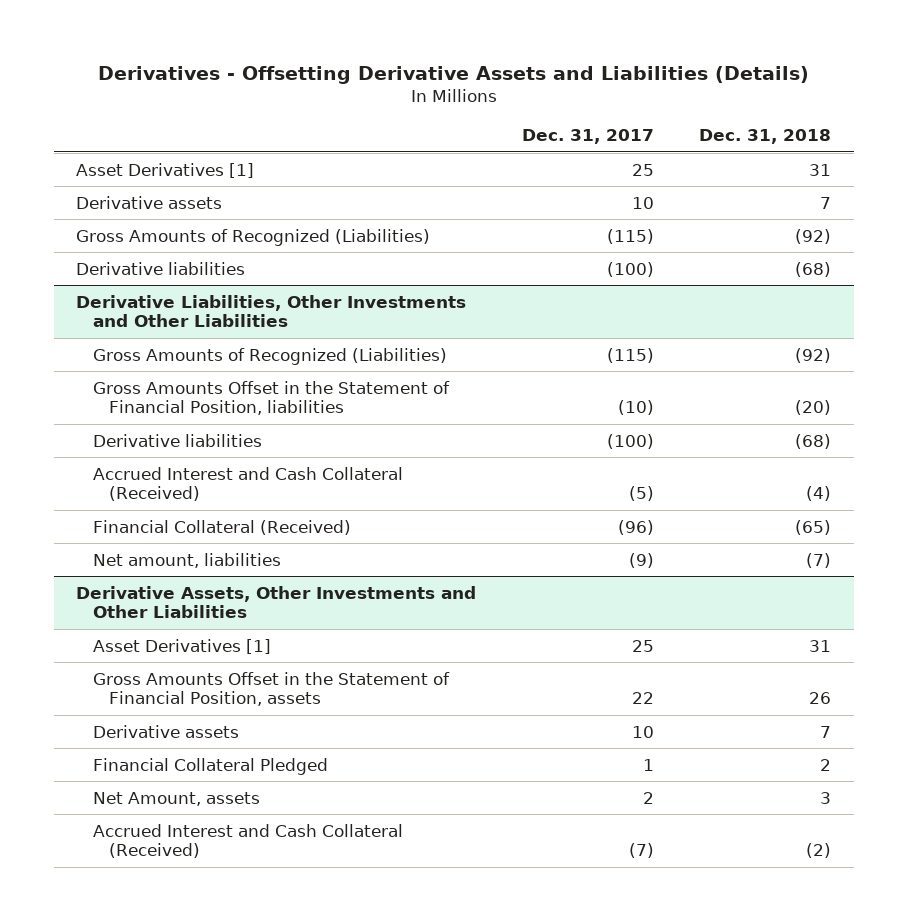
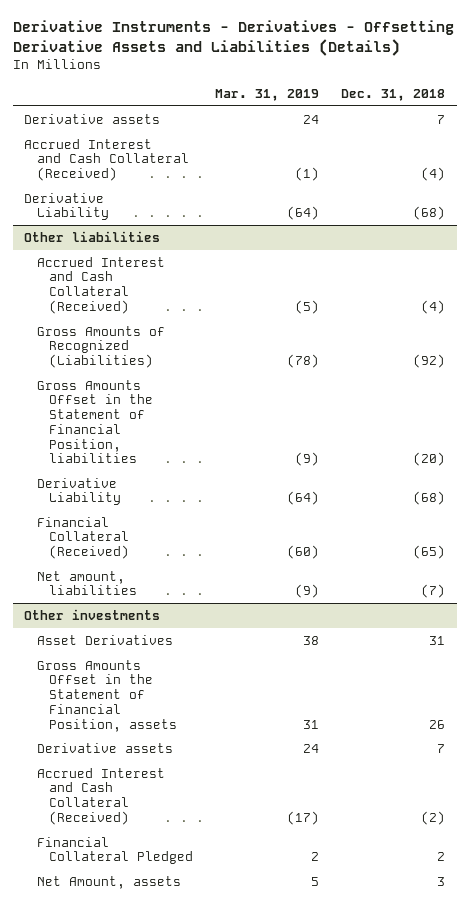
- Derivatives - Offsetting Derivative Assets and Liabilities (Details)
+ Derivative Instruments - Derivatives - Offsetting Derivative Assets and Liabilities (Details)
- | Dec. 31, 2017 | Dec. 31, 2018
+ | Mar. 31, 2019 | Dec. 31, 2018
- Asset Derivatives [1] | 25 | 31
- Gross Amounts of Recognized (Liabilities) | (115) | (92)
- Derivative liabilities | (100) | (68)
- Derivative Liabilities, Other Investments and Other Liabilities
+ Accrued Interest and Cash Collateral (Received) | (1) | (4)
+ Derivative Liability | (64) | (68)
+ Other liabilities
+ Accrued Interest and Cash Collateral (Received) | (5) | (4)
- Derivative liabilities | (100) | (68)
- Accrued Interest and Cash Collateral (Received) | (5) | (4)
+ Derivative Liability | (64) | (68)
- Derivative Assets, Other Investments and Other Liabilities
- Asset Derivatives [1] | 25 | 31
+ Other investments
+ Asset Derivatives | 38 | 31
+ Accrued Interest and Cash Collateral (Received) | (17) | (2)
- Accrued Interest and Cash Collateral (Received) | (7) | (2)

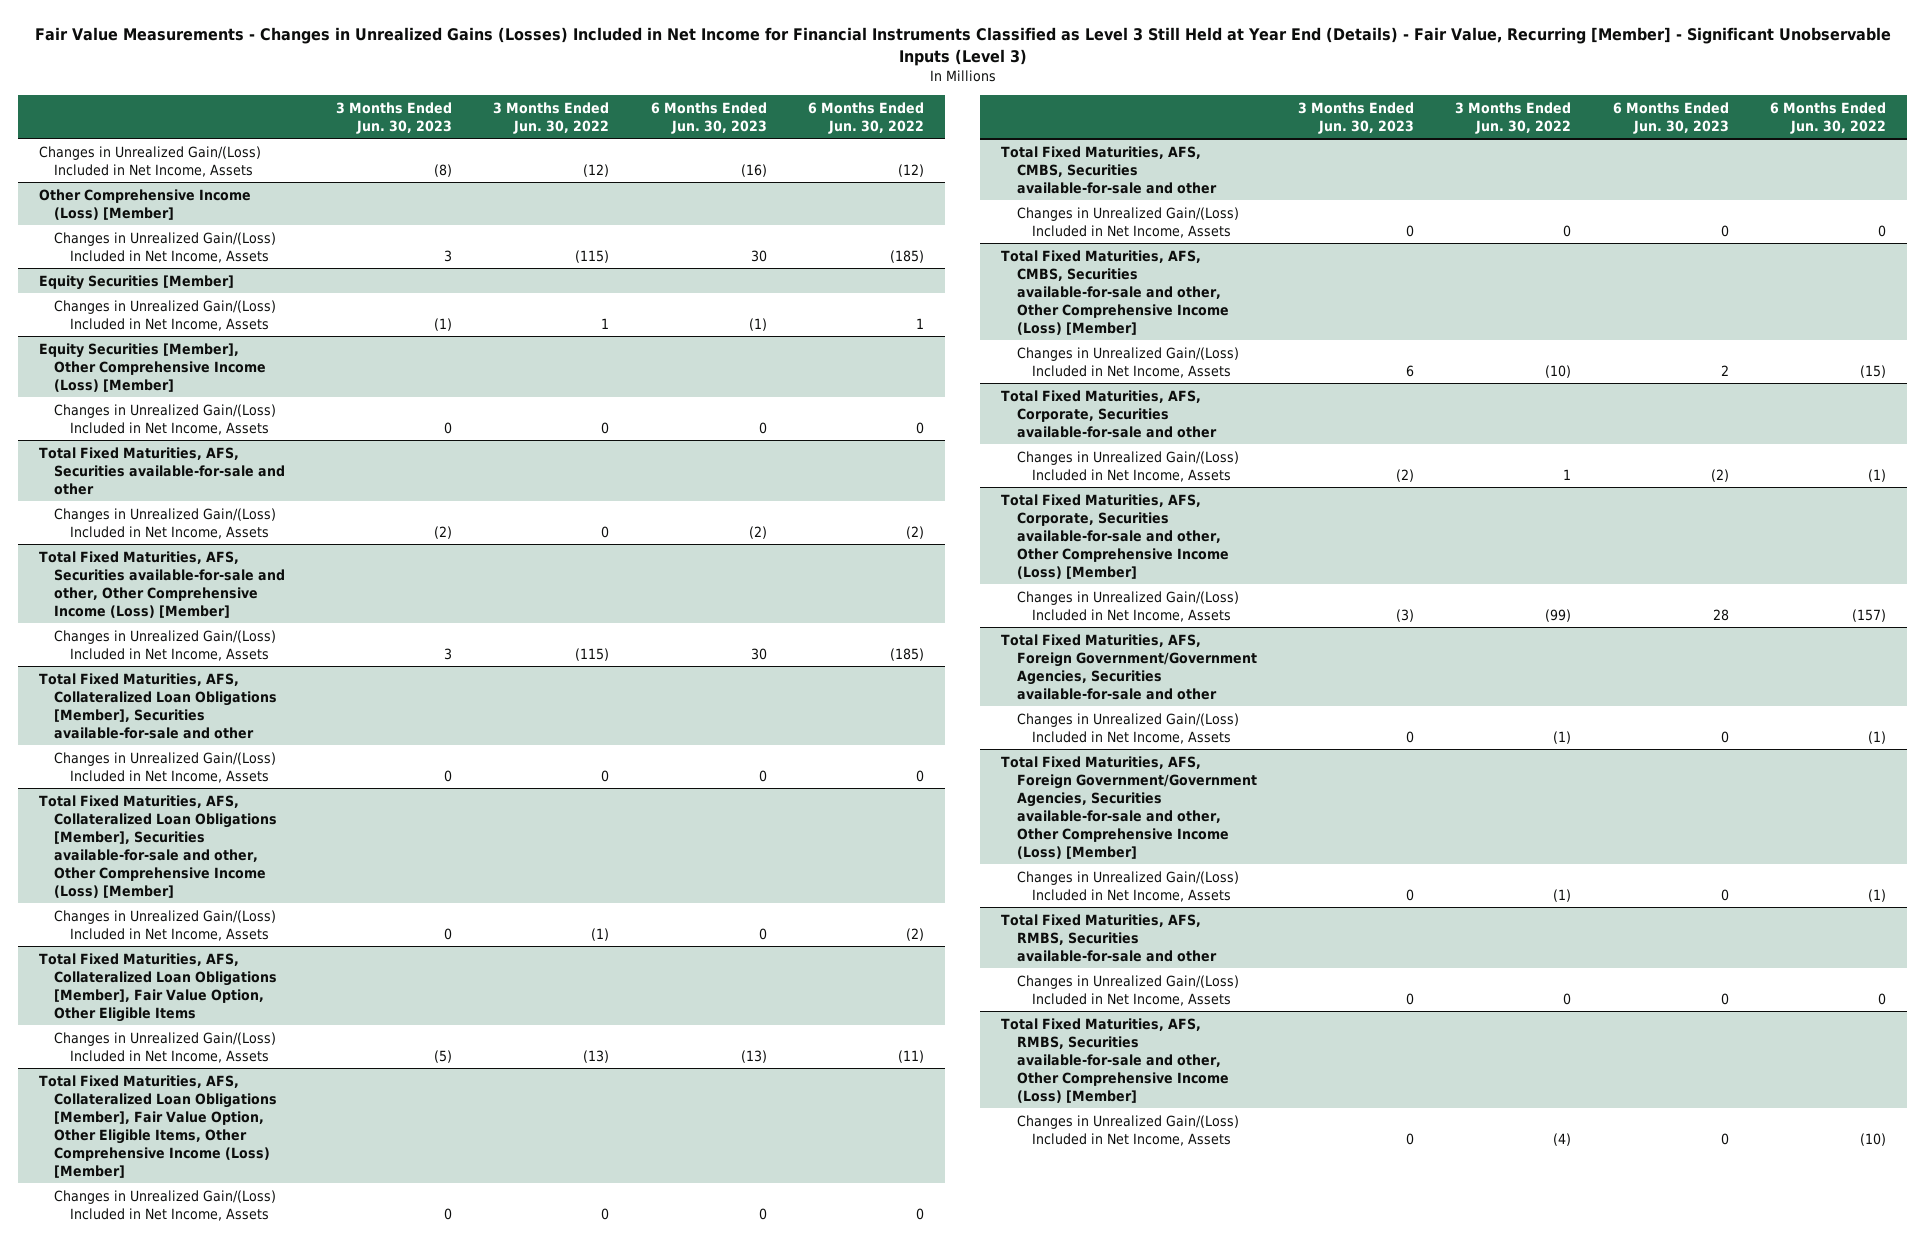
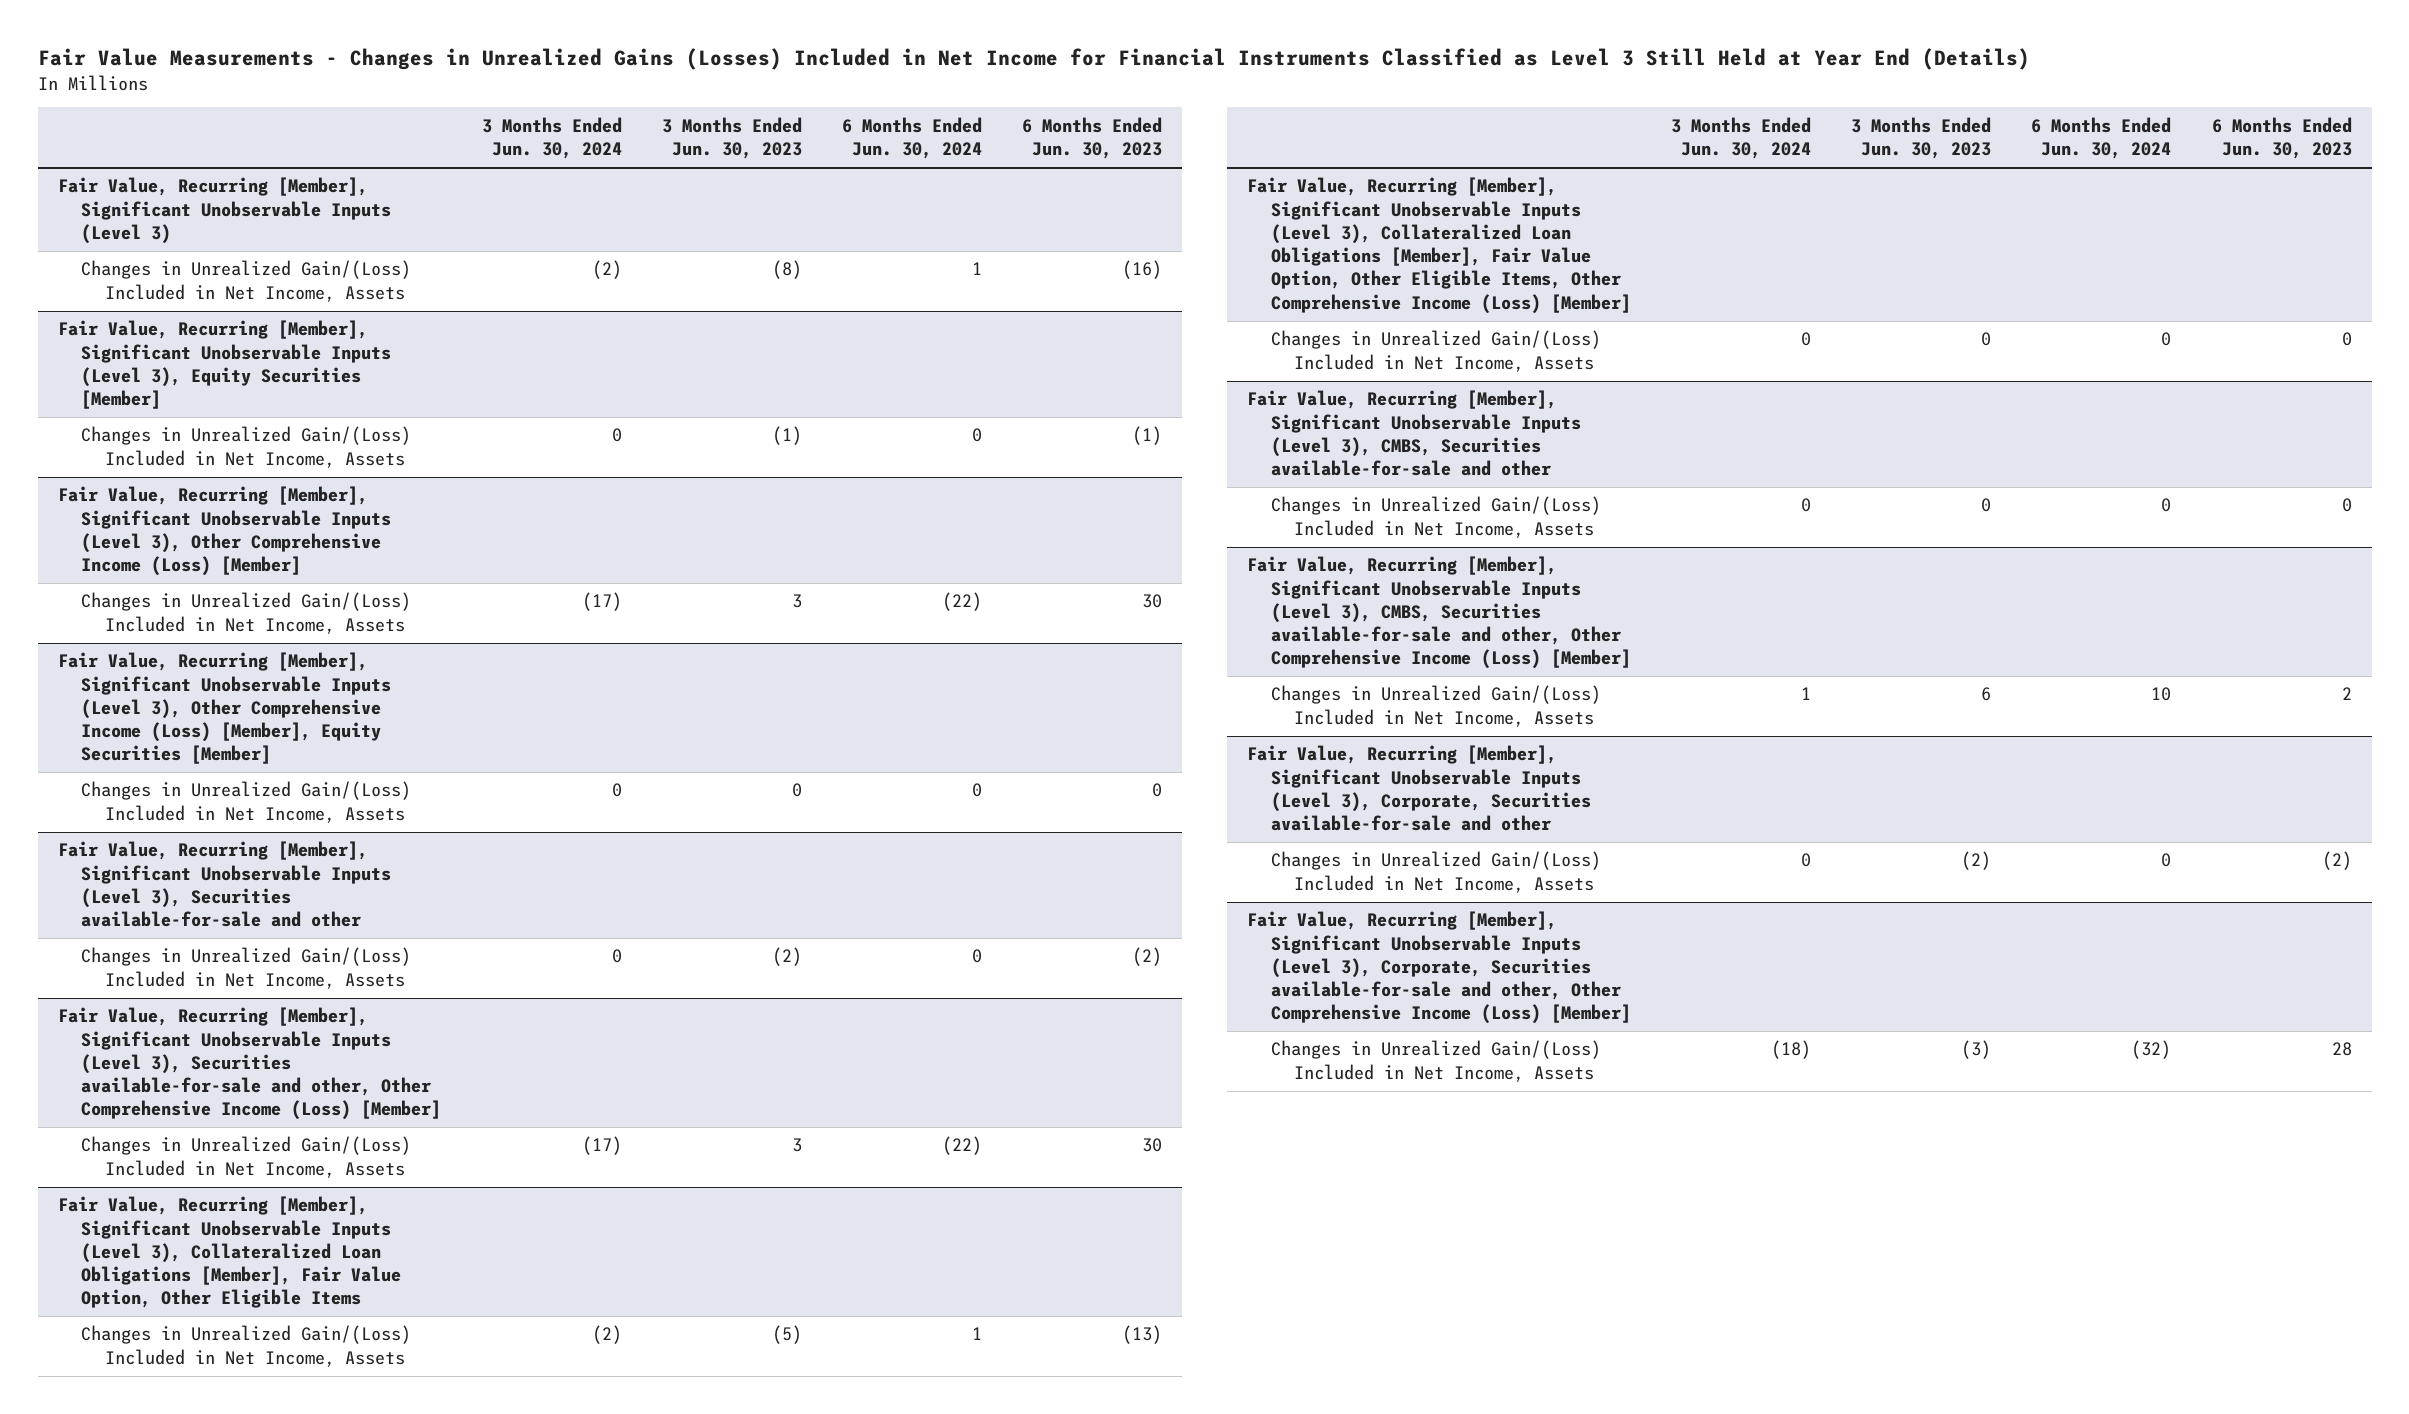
- Fair Value Measurements - Changes in Unrealized Gains (Losses) Included in Net Income for Financial Instruments Classified as Level 3 Still Held at Year End (Details) - Fair Value, Recurring [Member] - Significant Unobservable Inputs (Level 3)
+ Fair Value Measurements - Changes in Unrealized Gains (Losses) Included in Net Income for Financial Instruments Classified as Level 3 Still Held at Year End (Details)
- | 3 Months Ended Jun. 30, 2023 | 3 Months Ended Jun. 30, 2022 | 6 Months Ended Jun. 30, 2023 | 6 Months Ended Jun. 30, 2022
+ | 3 Months Ended Jun. 30, 2024 | 3 Months Ended Jun. 30, 2023 | 6 Months Ended Jun. 30, 2024 | 6 Months Ended Jun. 30, 2023
+ Fair Value, Recurring [Member], Significant Unobservable Inputs (Level 3)
- Other Comprehensive Income (Loss) [Member]
- Changes in Unrealized Gain/(Loss) Included in Net Income, Assets | 3 | (115) | 30 | (185)
- Equity Securities [Member]
+ Fair Value, Recurring [Member], Significant Unobservable Inputs (Level 3), Equity Securities [Member]
- Equity Securities [Member], Other Comprehensive Income (Loss) [Member]
+ Fair Value, Recurring [Member], Significant Unobservable Inputs (Level 3), Other Comprehensive Income (Loss) [Member]
+ Changes in Unrealized Gain/(Loss) Included in Net Income, Assets | (17) | 3 | (22) | 30
+ Fair Value, Recurring [Member], Significant Unobservable Inputs (Level 3), Other Comprehensive Income (Loss) [Member], Equity Securities [Member]
- Total Fixed Maturities, AFS, Securities available-for-sale and other
+ Fair Value, Recurring [Member], Significant Unobservable Inputs (Level 3), Securities available-for-sale and other
- Total Fixed Maturities, AFS, Securities available-for-sale and other, Other Comprehensive Income (Loss) [Member]
+ Fair Value, Recurring [Member], Significant Unobservable Inputs (Level 3), Securities available-for-sale and other, Other Comprehensive Income (Loss) [Member]
- Total Fixed Maturities, AFS, Collateralized Loan Obligations [Member], Securities available-for-sale and other
- Changes in Unrealized Gain/(Loss) Included in Net Income, Assets | 0 | 0 | 0 | 0
- Total Fixed Maturities, AFS, Collateralized Loan Obligations [Member], Securities available-for-sale and other, Other Comprehensive Income (Loss) [Member]
- Changes in Unrealized Gain/(Loss) Included in Net Income, Assets | 0 | (1) | 0 | (2)
- Total Fixed Maturities, AFS, Collateralized Loan Obligations [Member], Fair Value Option, Other Eligible Items
+ Fair Value, Recurring [Member], Significant Unobservable Inputs (Level 3), Collateralized Loan Obligations [Member], Fair Value Option, Other Eligible Items
- Total Fixed Maturities, AFS, Collateralized Loan Obligations [Member], Fair Value Option, Other Eligible Items, Other Comprehensive Income (Loss) [Member]
+ Fair Value, Recurring [Member], Significant Unobservable Inputs (Level 3), Collateralized Loan Obligations [Member], Fair Value Option, Other Eligible Items, Other Comprehensive Income (Loss) [Member]
- Total Fixed Maturities, AFS, CMBS, Securities available-for-sale and other
+ Fair Value, Recurring [Member], Significant Unobservable Inputs (Level 3), CMBS, Securities available-for-sale and other
- Total Fixed Maturities, AFS, CMBS, Securities available-for-sale and other, Other Comprehensive Income (Loss) [Member]
+ Fair Value, Recurring [Member], Significant Unobservable Inputs (Level 3), CMBS, Securities available-for-sale and other, Other Comprehensive Income (Loss) [Member]
- Total Fixed Maturities, AFS, Corporate, Securities available-for-sale and other
+ Fair Value, Recurring [Member], Significant Unobservable Inputs (Level 3), Corporate, Securities available-for-sale and other
- Total Fixed Maturities, AFS, Corporate, Securities available-for-sale and other, Other Comprehensive Income (Loss) [Member]
+ Fair Value, Recurring [Member], Significant Unobservable Inputs (Level 3), Corporate, Securities available-for-sale and other, Other Comprehensive Income (Loss) [Member]
- Total Fixed Maturities, AFS, Foreign Government/Government Agencies, Securities available-for-sale and other
- Changes in Unrealized Gain/(Loss) Included in Net Income, Assets | 0 | (1) | 0 | (1)
- Total Fixed Maturities, AFS, Foreign Government/Government Agencies, Securities available-for-sale and other, Other Comprehensive Income (Loss) [Member]
- Changes in Unrealized Gain/(Loss) Included in Net Income, Assets | 0 | (1) | 0 | (1)
- Total Fixed Maturities, AFS, RMBS, Securities available-for-sale and other
- Changes in Unrealized Gain/(Loss) Included in Net Income, Assets | 0 | 0 | 0 | 0
- Total Fixed Maturities, AFS, RMBS, Securities available-for-sale and other, Other Comprehensive Income (Loss) [Member]
- Changes in Unrealized Gain/(Loss) Included in Net Income, Assets | 0 | (4) | 0 | (10)

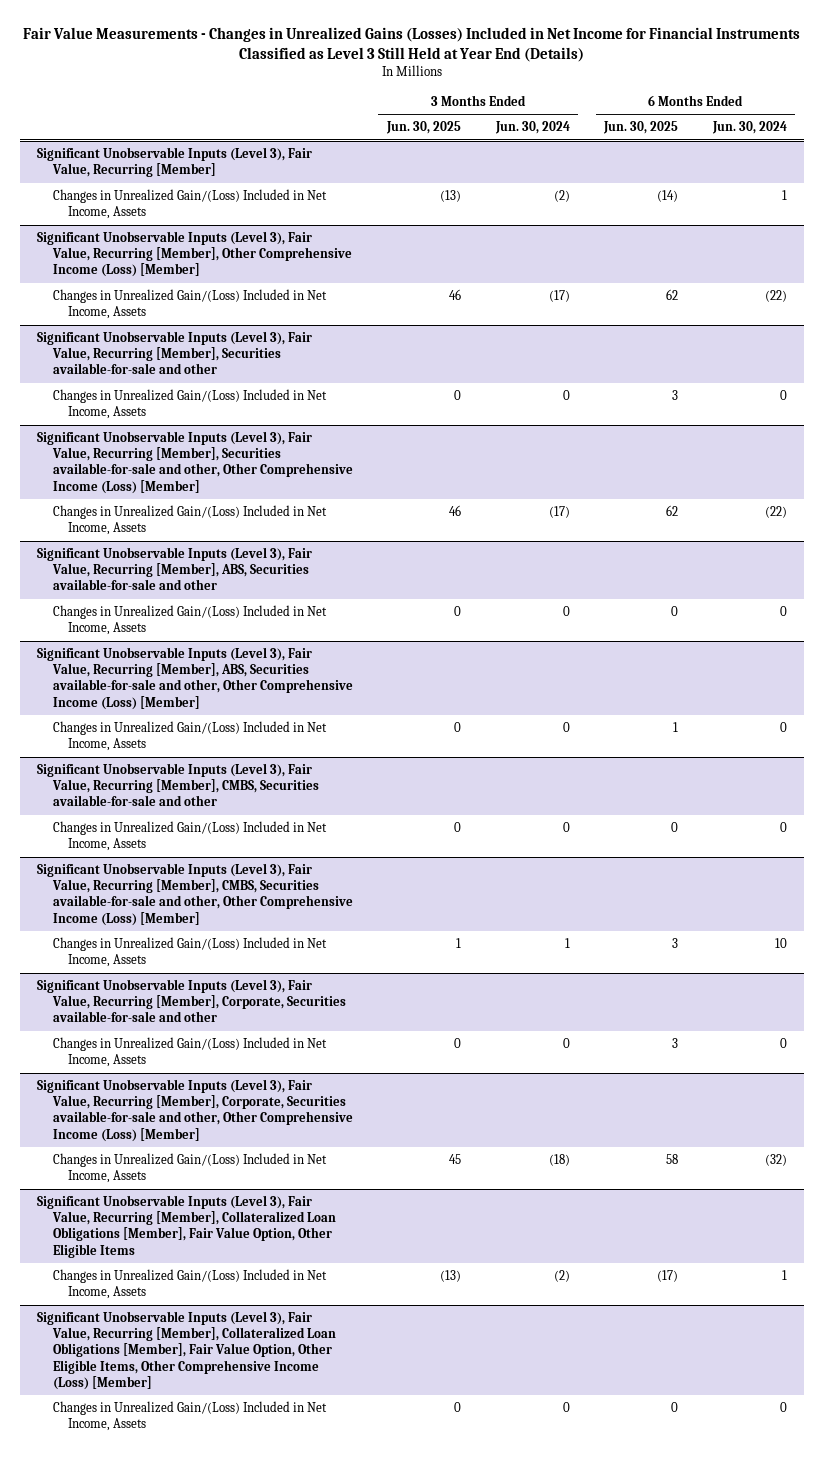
- | 3 Months Ended Jun. 30, 2024 | 3 Months Ended Jun. 30, 2023 | 6 Months Ended Jun. 30, 2024 | 6 Months Ended Jun. 30, 2023
+ | 3 Months Ended Jun. 30, 2025 | 3 Months Ended Jun. 30, 2024 | 6 Months Ended Jun. 30, 2025 | 6 Months Ended Jun. 30, 2024
- Fair Value, Recurring [Member], Significant Unobservable Inputs (Level 3)
+ Significant Unobservable Inputs (Level 3), Fair Value, Recurring [Member]
- Fair Value, Recurring [Member], Significant Unobservable Inputs (Level 3), Equity Securities [Member]
- Changes in Unrealized Gain/(Loss) Included in Net Income, Assets | 0 | (1) | 0 | (1)
- Fair Value, Recurring [Member], Significant Unobservable Inputs (Level 3), Other Comprehensive Income (Loss) [Member]
+ Significant Unobservable Inputs (Level 3), Fair Value, Recurring [Member], Other Comprehensive Income (Loss) [Member]
- Fair Value, Recurring [Member], Significant Unobservable Inputs (Level 3), Other Comprehensive Income (Loss) [Member], Equity Securities [Member]
- Changes in Unrealized Gain/(Loss) Included in Net Income, Assets | 0 | 0 | 0 | 0
- Fair Value, Recurring [Member], Significant Unobservable Inputs (Level 3), Securities available-for-sale and other
+ Significant Unobservable Inputs (Level 3), Fair Value, Recurring [Member], Securities available-for-sale and other
- Fair Value, Recurring [Member], Significant Unobservable Inputs (Level 3), Securities available-for-sale and other, Other Comprehensive Income (Loss) [Member]
+ Significant Unobservable Inputs (Level 3), Fair Value, Recurring [Member], Securities available-for-sale and other, Other Comprehensive Income (Loss) [Member]
- Fair Value, Recurring [Member], Significant Unobservable Inputs (Level 3), Collateralized Loan Obligations [Member], Fair Value Option, Other Eligible Items
- Changes in Unrealized Gain/(Loss) Included in Net Income, Assets | (2) | (5) | 1 | (13)
- Fair Value, Recurring [Member], Significant Unobservable Inputs (Level 3), Collateralized Loan Obligations [Member], Fair Value Option, Other Eligible Items, Other Comprehensive Income (Loss) [Member]
+ Significant Unobservable Inputs (Level 3), Fair Value, Recurring [Member], ABS, Securities available-for-sale and other
- Fair Value, Recurring [Member], Significant Unobservable Inputs (Level 3), CMBS, Securities available-for-sale and other
+ Significant Unobservable Inputs (Level 3), Fair Value, Recurring [Member], ABS, Securities available-for-sale and other, Other Comprehensive Income (Loss) [Member]
- Fair Value, Recurring [Member], Significant Unobservable Inputs (Level 3), CMBS, Securities available-for-sale and other, Other Comprehensive Income (Loss) [Member]
+ Significant Unobservable Inputs (Level 3), Fair Value, Recurring [Member], CMBS, Securities available-for-sale and other
+ Changes in Unrealized Gain/(Loss) Included in Net Income, Assets | 0 | 0 | 0 | 0
+ Significant Unobservable Inputs (Level 3), Fair Value, Recurring [Member], CMBS, Securities available-for-sale and other, Other Comprehensive Income (Loss) [Member]
- Fair Value, Recurring [Member], Significant Unobservable Inputs (Level 3), Corporate, Securities available-for-sale and other
+ Significant Unobservable Inputs (Level 3), Fair Value, Recurring [Member], Corporate, Securities available-for-sale and other
- Fair Value, Recurring [Member], Significant Unobservable Inputs (Level 3), Corporate, Securities available-for-sale and other, Other Comprehensive Income (Loss) [Member]
+ Significant Unobservable Inputs (Level 3), Fair Value, Recurring [Member], Corporate, Securities available-for-sale and other, Other Comprehensive Income (Loss) [Member]
+ Significant Unobservable Inputs (Level 3), Fair Value, Recurring [Member], Collateralized Loan Obligations [Member], Fair Value Option, Other Eligible Items
+ Changes in Unrealized Gain/(Loss) Included in Net Income, Assets | (13) | (2) | (17) | 1
+ Significant Unobservable Inputs (Level 3), Fair Value, Recurring [Member], Collateralized Loan Obligations [Member], Fair Value Option, Other Eligible Items, Other Comprehensive Income (Loss) [Member]
+ Changes in Unrealized Gain/(Loss) Included in Net Income, Assets | 0 | 0 | 0 | 0

